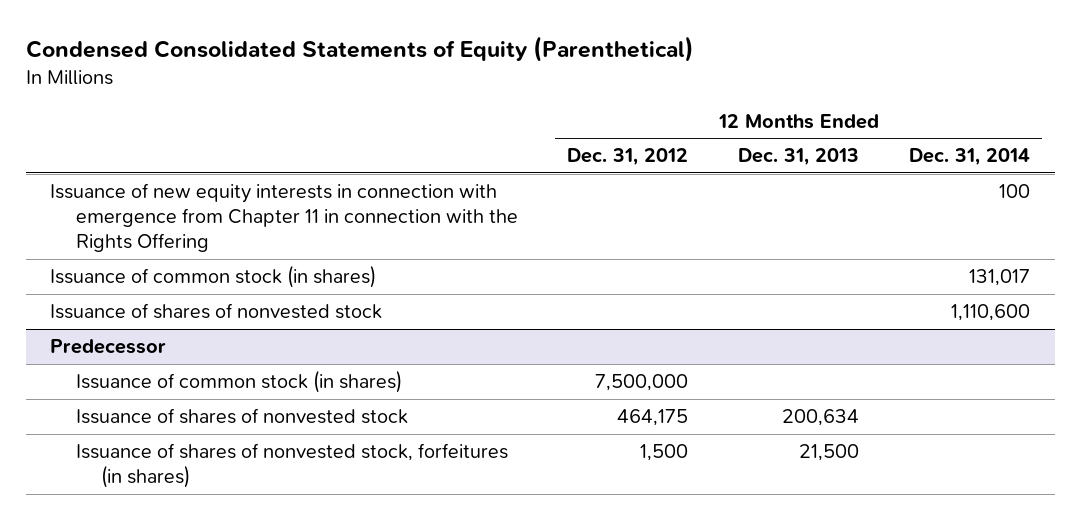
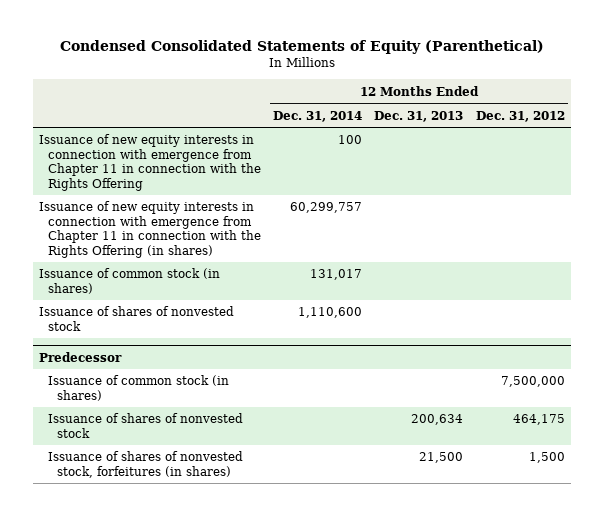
- | 12 Months Ended Dec. 31, 2012 | 12 Months Ended Dec. 31, 2013 | 12 Months Ended Dec. 31, 2014
+ | 12 Months Ended Dec. 31, 2014 | 12 Months Ended Dec. 31, 2013 | 12 Months Ended Dec. 31, 2012
+ Issuance of new equity interests in connection with emergence from Chapter 11 in connection with the Rights Offering (in shares) | 60,299,757 | |

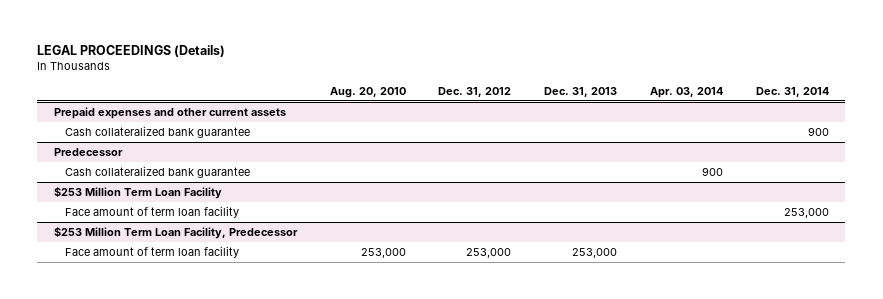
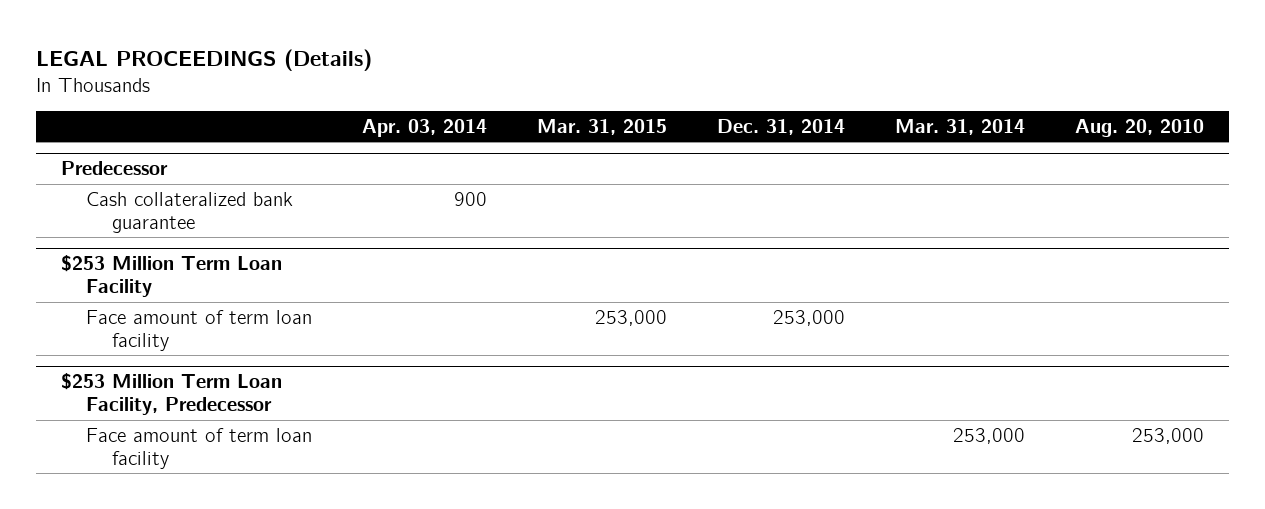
- | Aug. 20, 2010 | Dec. 31, 2012 | Dec. 31, 2013 | Apr. 03, 2014 | Dec. 31, 2014
+ | Apr. 03, 2014 | Mar. 31, 2015 | Dec. 31, 2014 | Mar. 31, 2014 | Aug. 20, 2010
- Prepaid expenses and other current assets
- Cash collateralized bank guarantee | | | | | 900

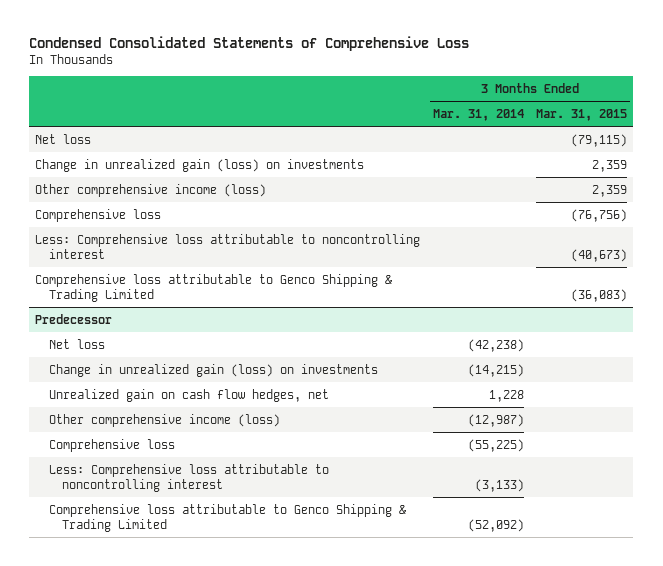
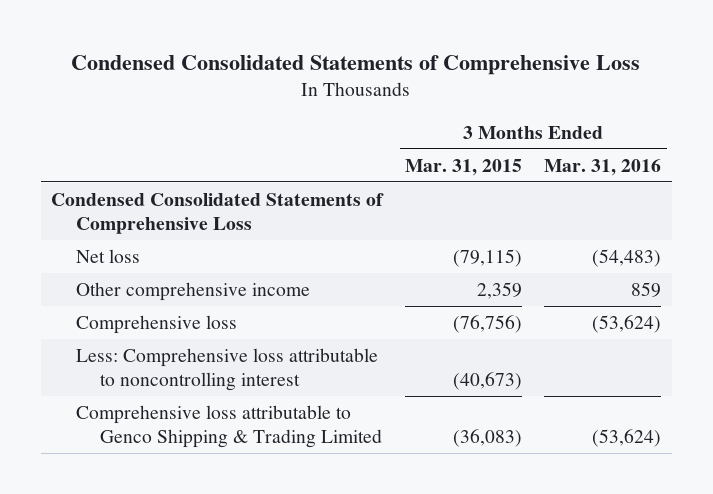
- | 3 Months Ended Mar. 31, 2014 | 3 Months Ended Mar. 31, 2015
+ | 3 Months Ended Mar. 31, 2015 | 3 Months Ended Mar. 31, 2016
+ Condensed Consolidated Statements of Comprehensive Loss
- Change in unrealized gain (loss) on investments | | 2,359
- Other comprehensive income (loss) | | 2,359
+ Other comprehensive income | 2,359 | 859
- Predecessor
- Net loss | (42,238) |
- Change in unrealized gain (loss) on investments | (14,215) |
- Unrealized gain on cash flow hedges, net | 1,228 |
- Other comprehensive income (loss) | (12,987) |
- Comprehensive loss | (55,225) |
- Less: Comprehensive loss attributable to noncontrolling interest | (3,133) |
- Comprehensive loss attributable to Genco Shipping & Trading Limited | (52,092) |

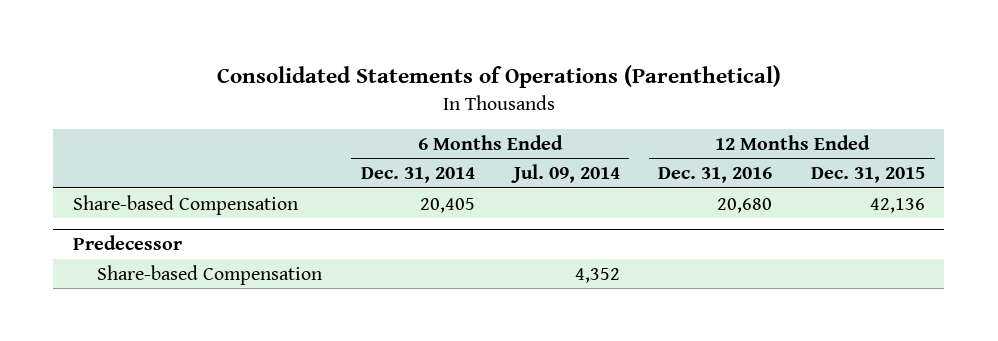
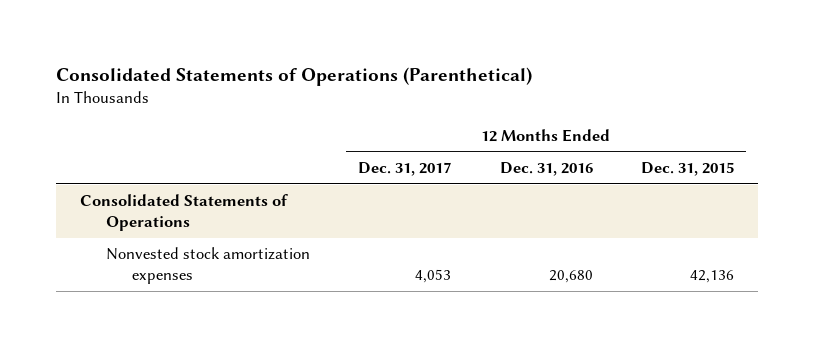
- | 6 Months Ended Dec. 31, 2014 | 6 Months Ended Jul. 09, 2014 | 12 Months Ended Dec. 31, 2016 | 12 Months Ended Dec. 31, 2015
+ | 12 Months Ended Dec. 31, 2017 | 12 Months Ended Dec. 31, 2016 | 12 Months Ended Dec. 31, 2015
- Share-based Compensation | 20,405 | | 20,680 | 42,136
- Predecessor
- Share-based Compensation | | 4,352 | |
+ Consolidated Statements of Operations
+ Nonvested stock amortization expenses | 4,053 | 20,680 | 42,136

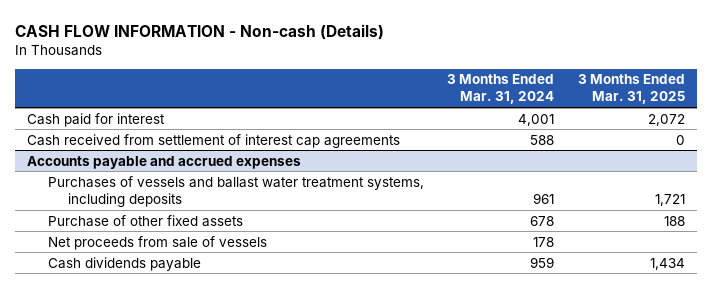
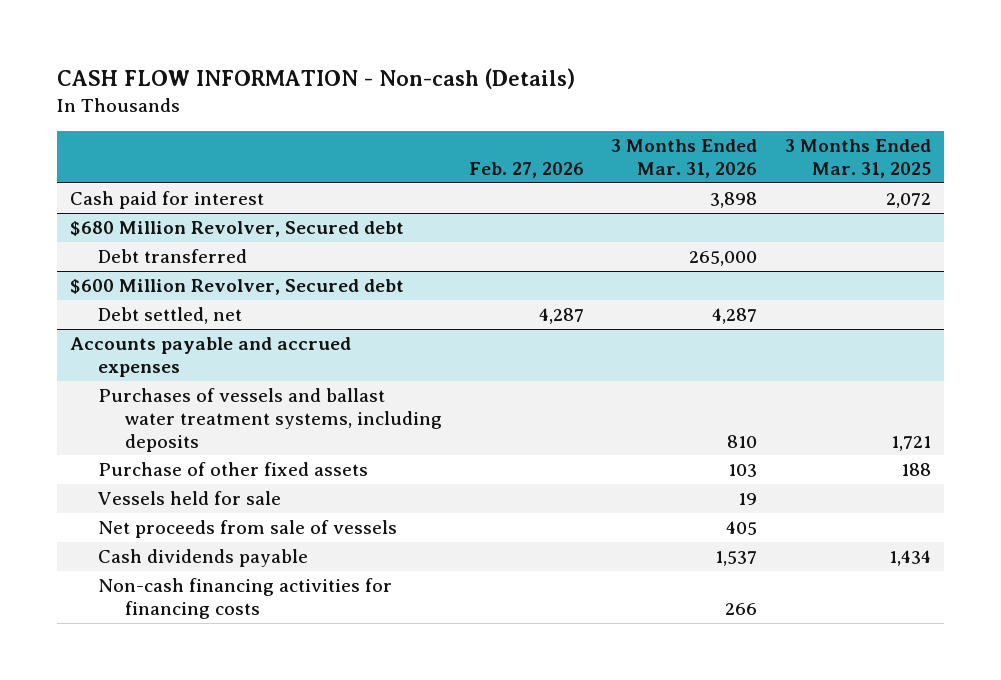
- | 3 Months Ended Mar. 31, 2024 | 3 Months Ended Mar. 31, 2025
+ | Feb. 27, 2026 | 3 Months Ended Mar. 31, 2026 | 3 Months Ended Mar. 31, 2025
- Cash received from settlement of interest cap agreements | 588 | 0
+ $680 Million Revolver, Secured debt
+ Debt transferred | | 265,000 |
+ $600 Million Revolver, Secured debt
+ Debt settled, net | 4,287 | 4,287 |
@ Accounts payable and accrued expenses
+ Vessels held for sale | | 19 |
+ Non-cash financing activities for financing costs | | 266 |

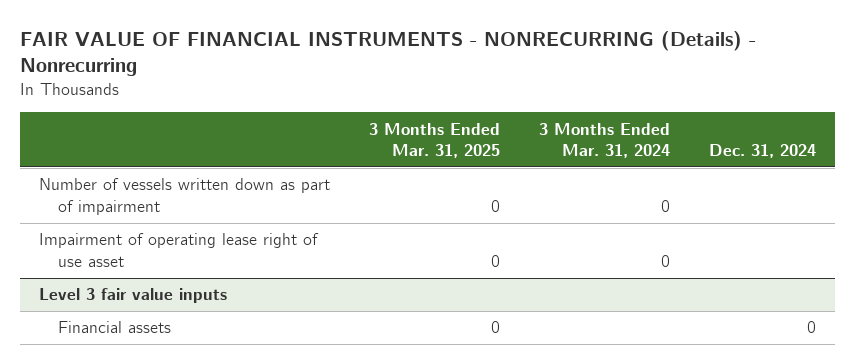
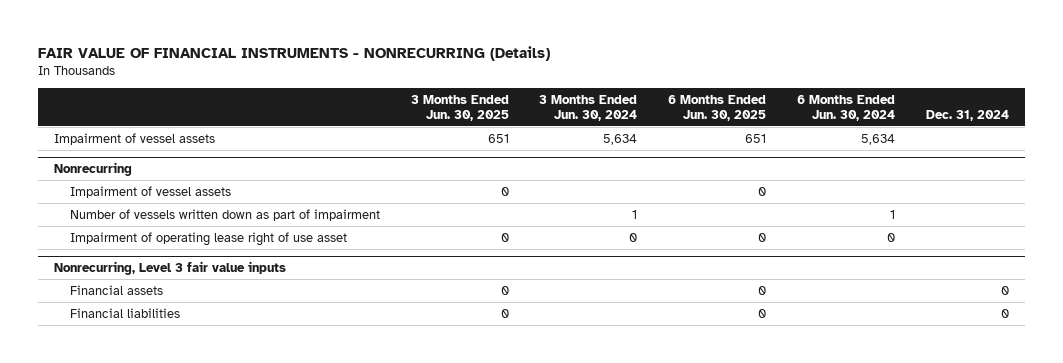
- FAIR VALUE OF FINANCIAL INSTRUMENTS - NONRECURRING (Details) - Nonrecurring
+ FAIR VALUE OF FINANCIAL INSTRUMENTS - NONRECURRING (Details)
- | 3 Months Ended Mar. 31, 2025 | 3 Months Ended Mar. 31, 2024 | Dec. 31, 2024
+ | 3 Months Ended Jun. 30, 2025 | 3 Months Ended Jun. 30, 2024 | 6 Months Ended Jun. 30, 2025 | 6 Months Ended Jun. 30, 2024 | Dec. 31, 2024
- Number of vessels written down as part of impairment | 0 | 0 |
- Impairment of operating lease right of use asset | 0 | 0 |
- Level 3 fair value inputs
- Financial assets | 0 | | 0
+ Impairment of vessel assets | 651 | 5,634 | 651 | 5,634 |
+ Nonrecurring
+ Impairment of vessel assets | 0 | | 0 | |
+ Number of vessels written down as part of impairment | | 1 | | 1 |
+ Impairment of operating lease right of use asset | 0 | 0 | 0 | 0 |
+ Nonrecurring, Level 3 fair value inputs
+ Financial assets | 0 | | 0 | | 0
+ Financial liabilities | 0 | | 0 | | 0

